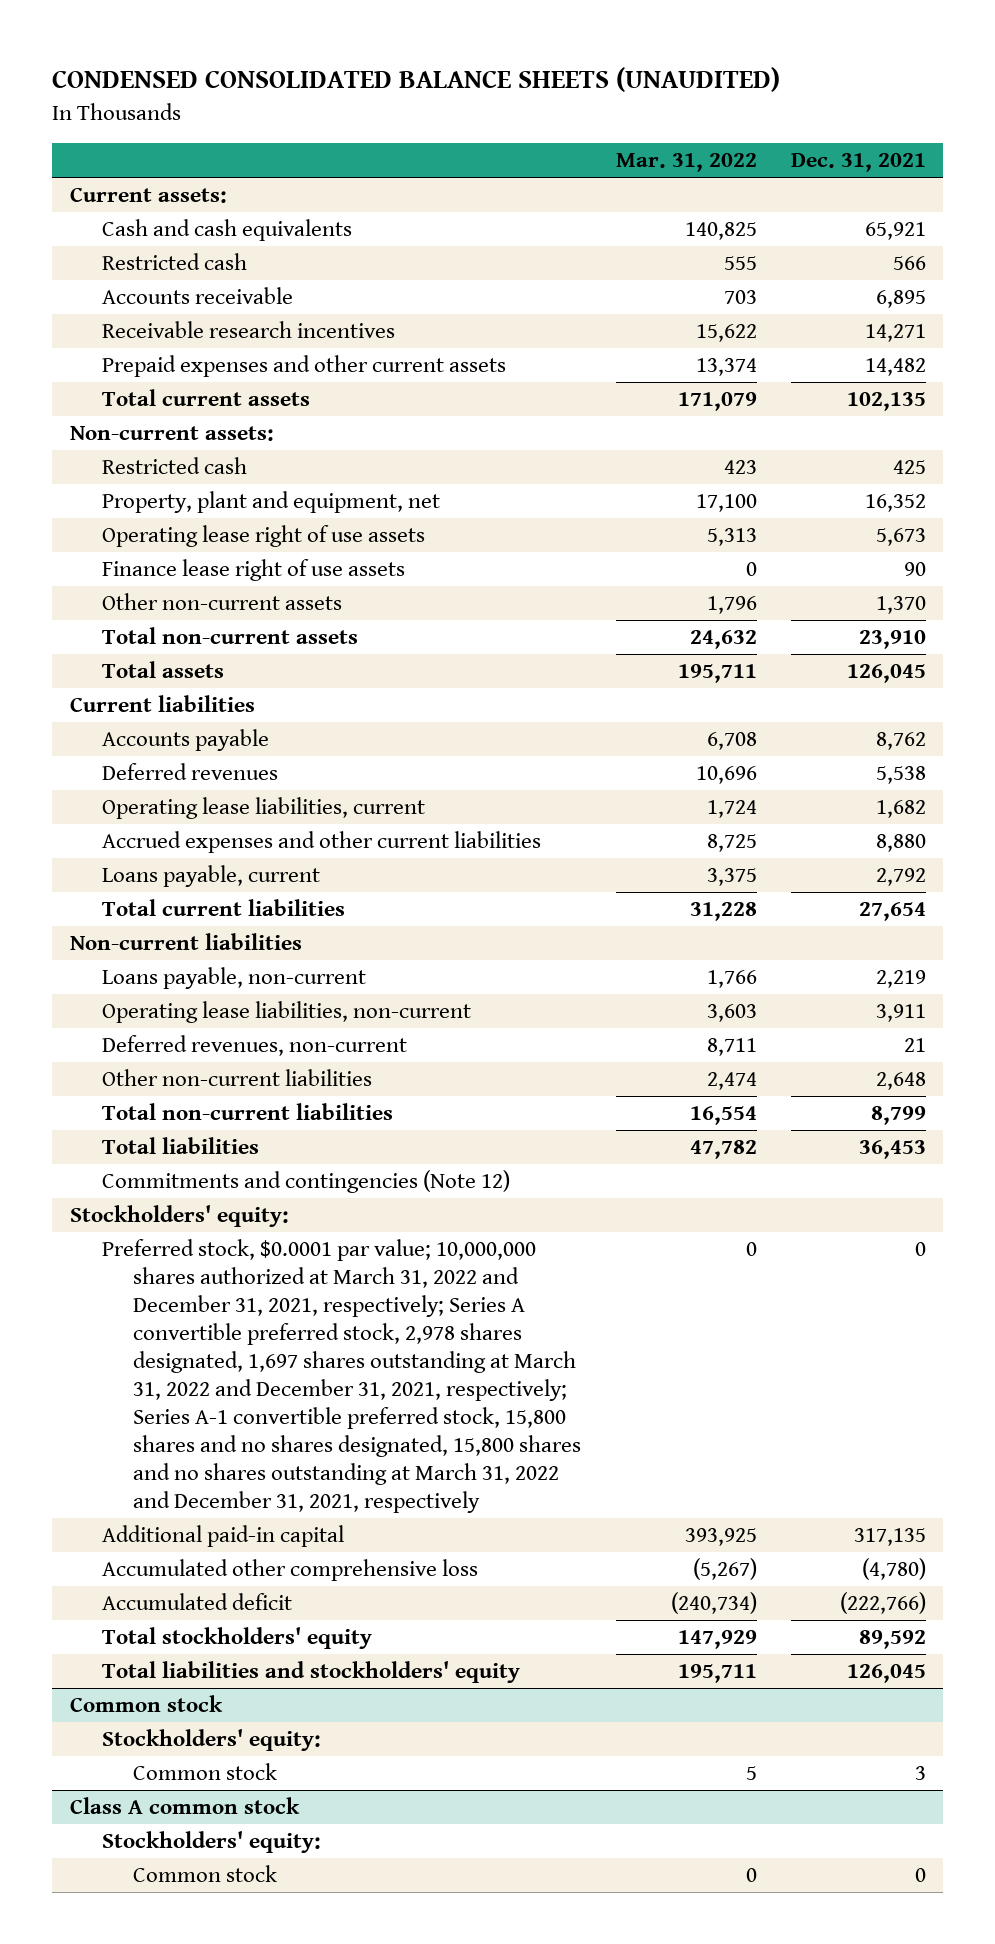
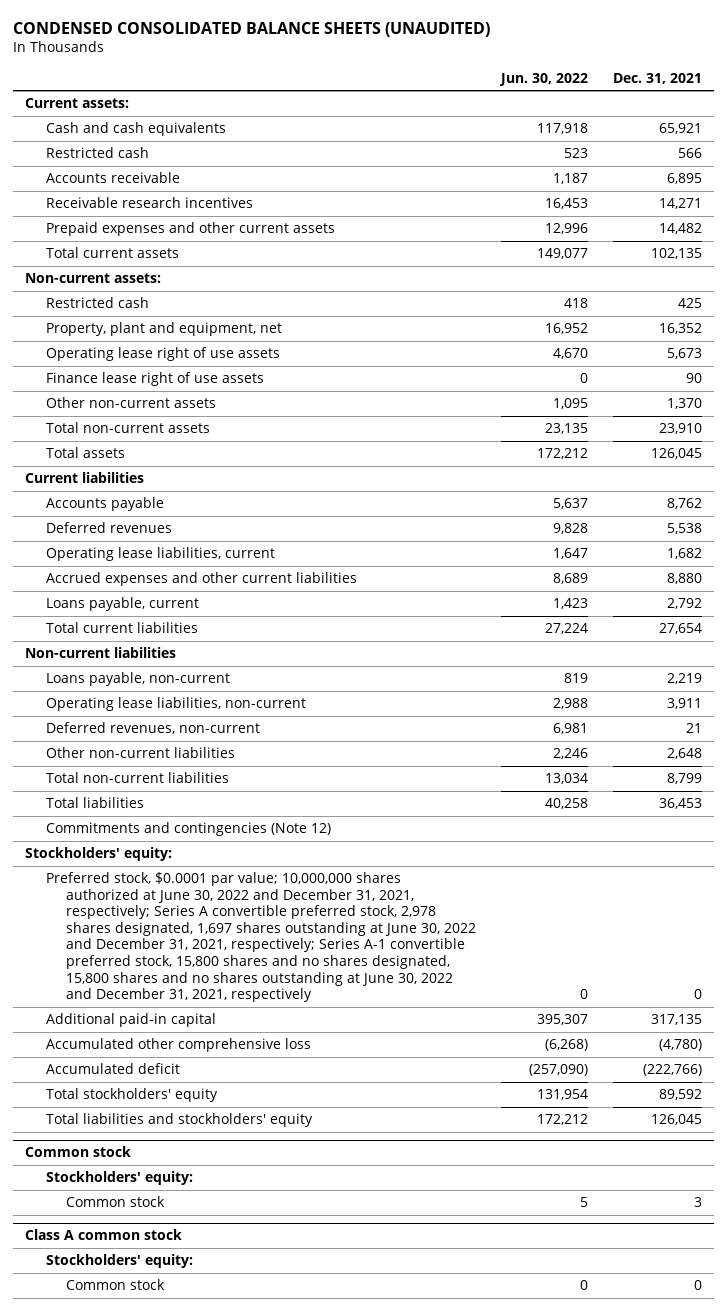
- | Mar. 31, 2022 | Dec. 31, 2021
+ | Jun. 30, 2022 | Dec. 31, 2021
- Preferred stock, $0.0001 par value; 10,000,000 shares authorized at March 31, 2022 and December 31, 2021, respectively; Series A convertible preferred stock, 2,978 shares designated, 1,697 shares outstanding at March 31, 2022 and December 31, 2021, respectively; Series A-1 convertible preferred stock, 15,800 shares and no shares designated, 15,800 shares and no shares outstanding at March 31, 2022 and December 31, 2021, respectively | 0 | 0
+ Preferred stock, $0.0001 par value; 10,000,000 shares authorized at June 30, 2022 and December 31, 2021, respectively; Series A convertible preferred stock, 2,978 shares designated, 1,697 shares outstanding at June 30, 2022 and December 31, 2021, respectively; Series A-1 convertible preferred stock, 15,800 shares and no shares designated, 15,800 shares and no shares outstanding at June 30, 2022 and December 31, 2021, respectively | 0 | 0

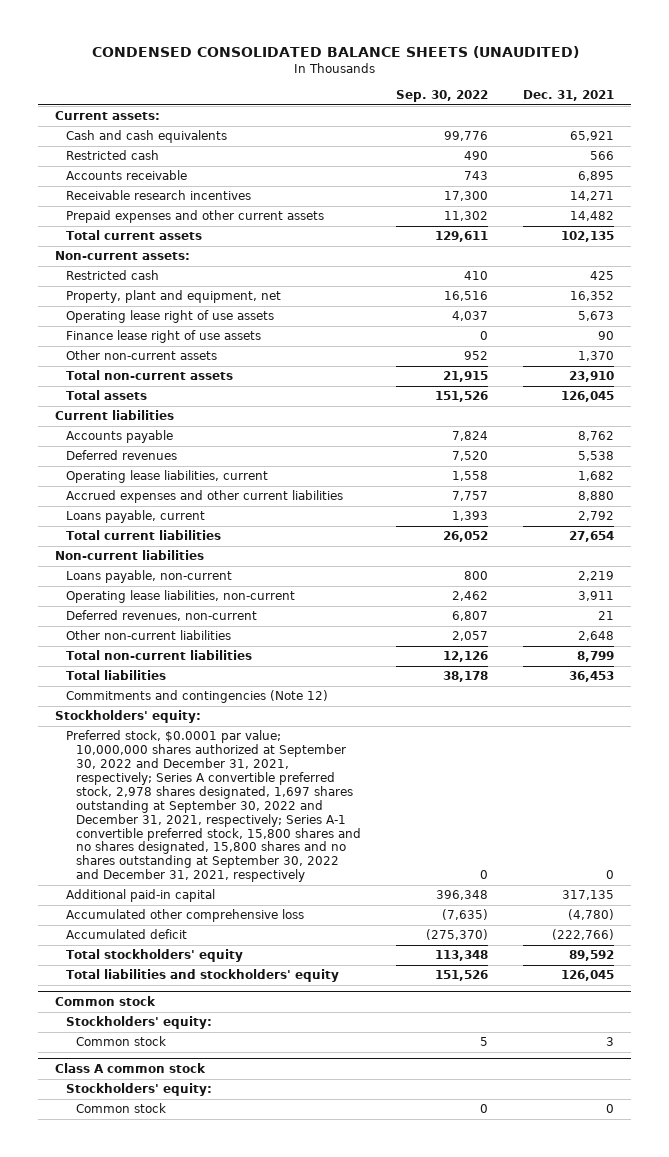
- | Jun. 30, 2022 | Dec. 31, 2021
+ | Sep. 30, 2022 | Dec. 31, 2021
- Preferred stock, $0.0001 par value; 10,000,000 shares authorized at June 30, 2022 and December 31, 2021, respectively; Series A convertible preferred stock, 2,978 shares designated, 1,697 shares outstanding at June 30, 2022 and December 31, 2021, respectively; Series A-1 convertible preferred stock, 15,800 shares and no shares designated, 15,800 shares and no shares outstanding at June 30, 2022 and December 31, 2021, respectively | 0 | 0
+ Preferred stock, $0.0001 par value; 10,000,000 shares authorized at September 30, 2022 and December 31, 2021, respectively; Series A convertible preferred stock, 2,978 shares designated, 1,697 shares outstanding at September 30, 2022 and December 31, 2021, respectively; Series A-1 convertible preferred stock, 15,800 shares and no shares designated, 15,800 shares and no shares outstanding at September 30, 2022 and December 31, 2021, respectively | 0 | 0

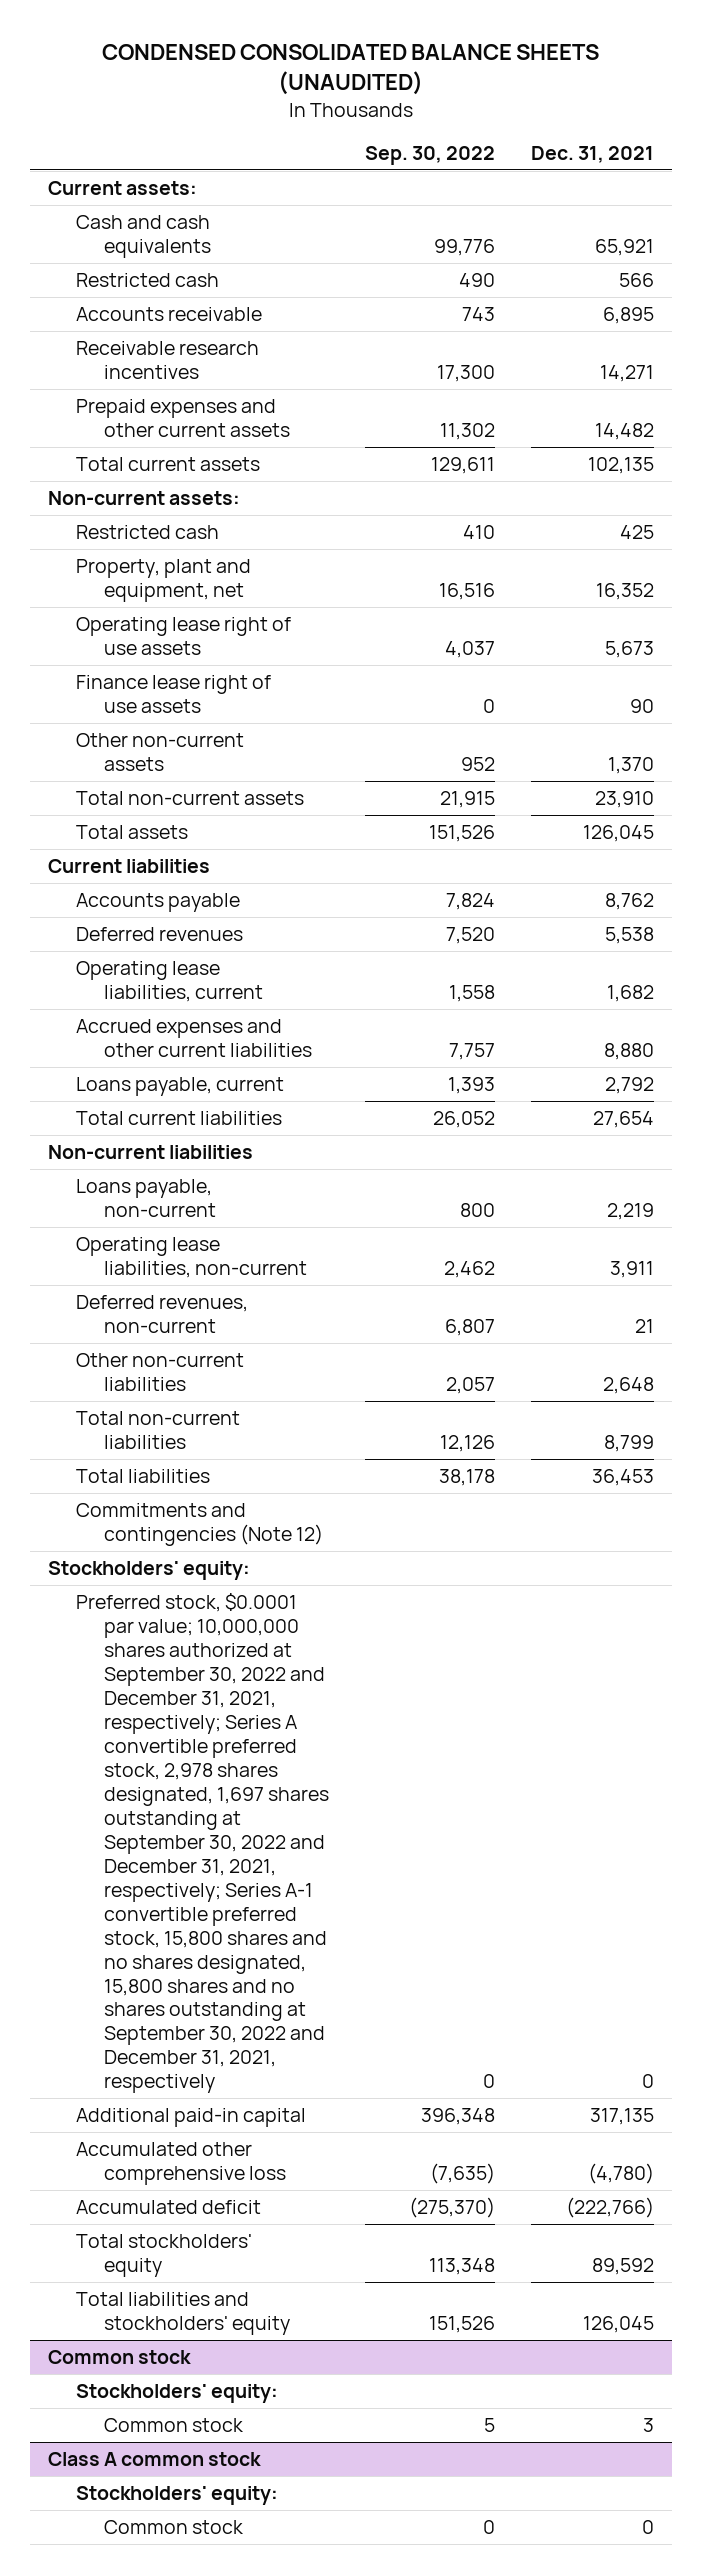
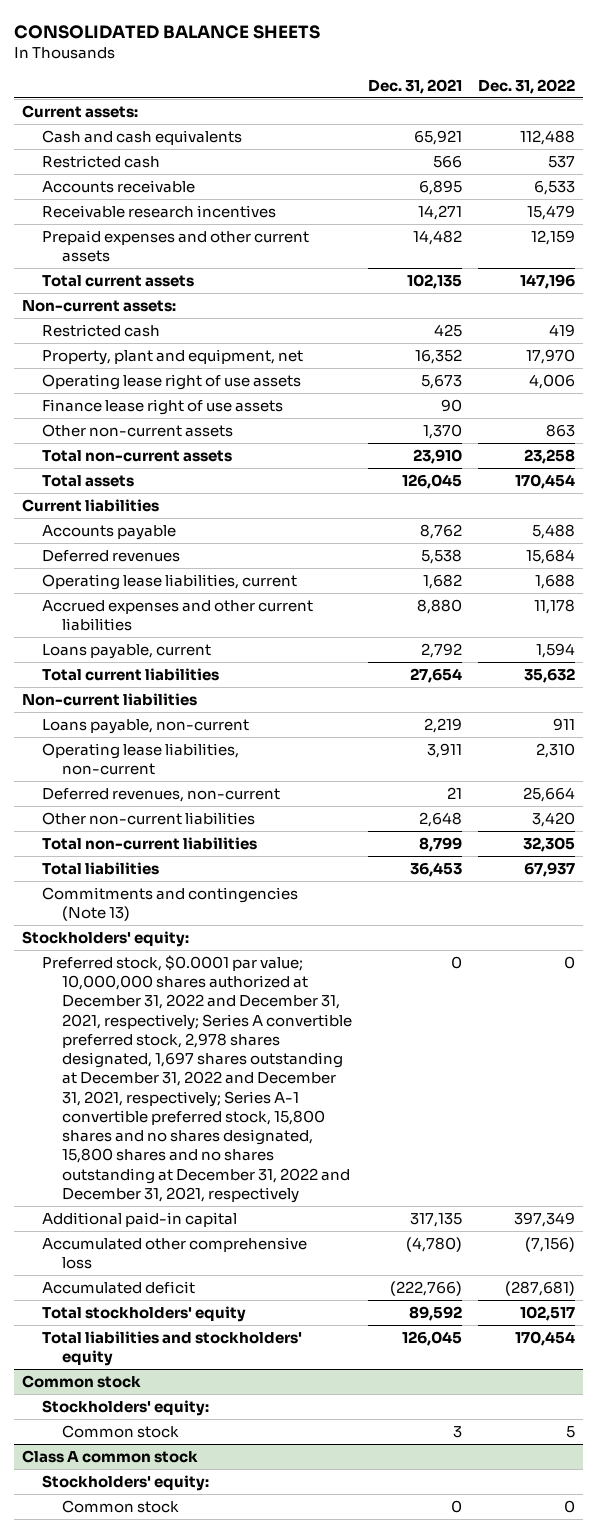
- CONDENSED CONSOLIDATED BALANCE SHEETS (UNAUDITED)
+ CONSOLIDATED BALANCE SHEETS
- | Sep. 30, 2022 | Dec. 31, 2021
+ | Dec. 31, 2021 | Dec. 31, 2022
- Commitments and contingencies (Note 12)
+ Commitments and contingencies (Note 13)
- Preferred stock, $0.0001 par value; 10,000,000 shares authorized at September 30, 2022 and December 31, 2021, respectively; Series A convertible preferred stock, 2,978 shares designated, 1,697 shares outstanding at September 30, 2022 and December 31, 2021, respectively; Series A-1 convertible preferred stock, 15,800 shares and no shares designated, 15,800 shares and no shares outstanding at September 30, 2022 and December 31, 2021, respectively | 0 | 0
+ Preferred stock, $0.0001 par value; 10,000,000 shares authorized at December 31, 2022 and December 31, 2021, respectively; Series A convertible preferred stock, 2,978 shares designated, 1,697 shares outstanding at December 31, 2022 and December 31, 2021, respectively; Series A-1 convertible preferred stock, 15,800 shares and no shares designated, 15,800 shares and no shares outstanding at December 31, 2022 and December 31, 2021, respectively | 0 | 0

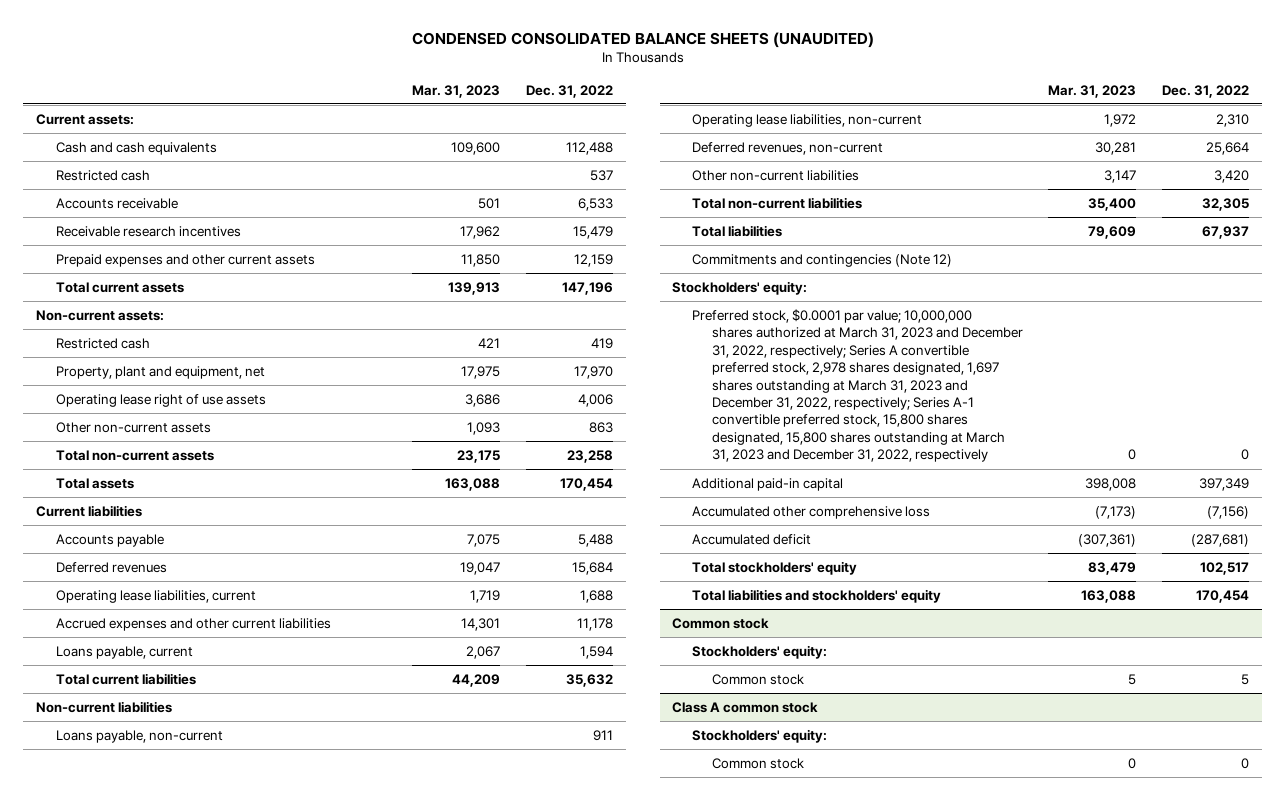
- CONSOLIDATED BALANCE SHEETS
+ CONDENSED CONSOLIDATED BALANCE SHEETS (UNAUDITED)
- | Dec. 31, 2021 | Dec. 31, 2022
+ | Mar. 31, 2023 | Dec. 31, 2022
- Finance lease right of use assets | 90 |
- Commitments and contingencies (Note 13)
+ Commitments and contingencies (Note 12)
- Preferred stock, $0.0001 par value; 10,000,000 shares authorized at December 31, 2022 and December 31, 2021, respectively; Series A convertible preferred stock, 2,978 shares designated, 1,697 shares outstanding at December 31, 2022 and December 31, 2021, respectively; Series A-1 convertible preferred stock, 15,800 shares and no shares designated, 15,800 shares and no shares outstanding at December 31, 2022 and December 31, 2021, respectively | 0 | 0
+ Preferred stock, $0.0001 par value; 10,000,000 shares authorized at March 31, 2023 and December 31, 2022, respectively; Series A convertible preferred stock, 2,978 shares designated, 1,697 shares outstanding at March 31, 2023 and December 31, 2022, respectively; Series A-1 convertible preferred stock, 15,800 shares designated, 15,800 shares outstanding at March 31, 2023 and December 31, 2022, respectively | 0 | 0

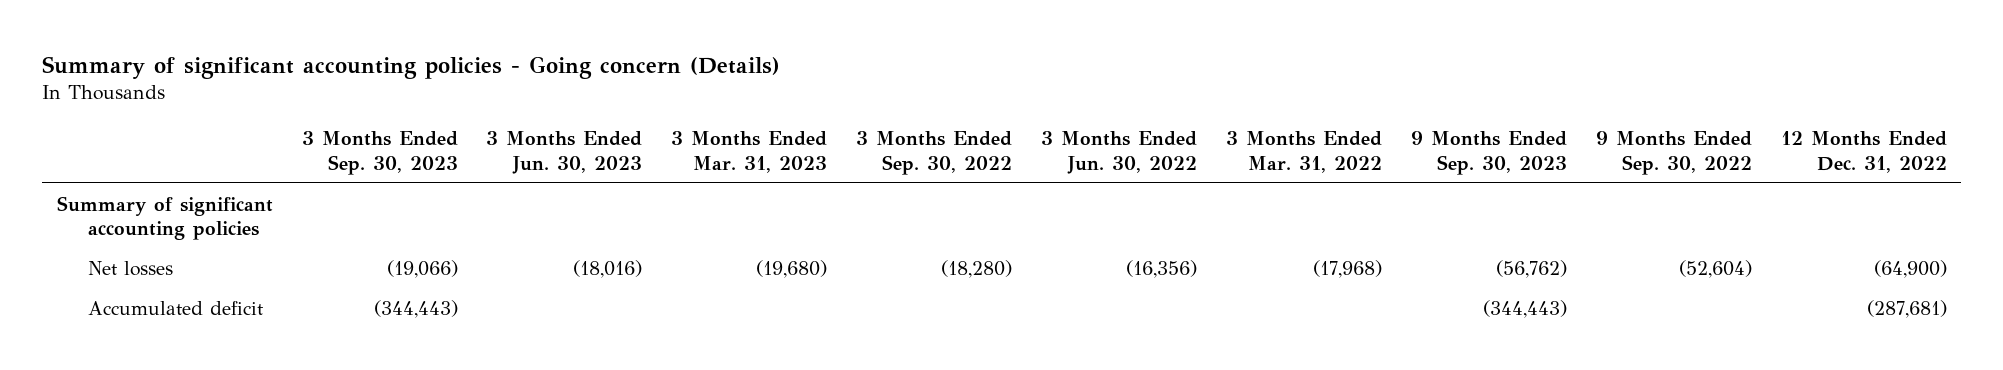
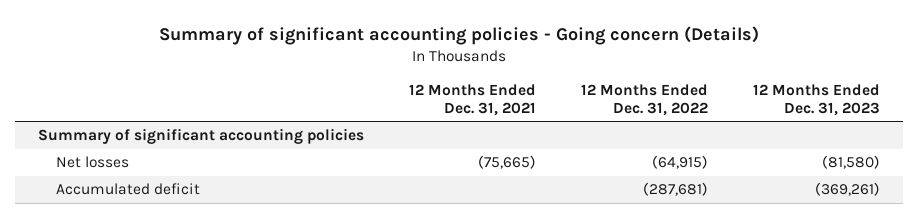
- | 3 Months Ended Sep. 30, 2023 | 3 Months Ended Jun. 30, 2023 | 3 Months Ended Mar. 31, 2023 | 3 Months Ended Sep. 30, 2022 | 3 Months Ended Jun. 30, 2022 | 3 Months Ended Mar. 31, 2022 | 9 Months Ended Sep. 30, 2023 | 9 Months Ended Sep. 30, 2022 | 12 Months Ended Dec. 31, 2022
+ | 12 Months Ended Dec. 31, 2021 | 12 Months Ended Dec. 31, 2022 | 12 Months Ended Dec. 31, 2023
- Net losses | (19,066) | (18,016) | (19,680) | (18,280) | (16,356) | (17,968) | (56,762) | (52,604) | (64,900)
+ Net losses | (75,665) | (64,915) | (81,580)

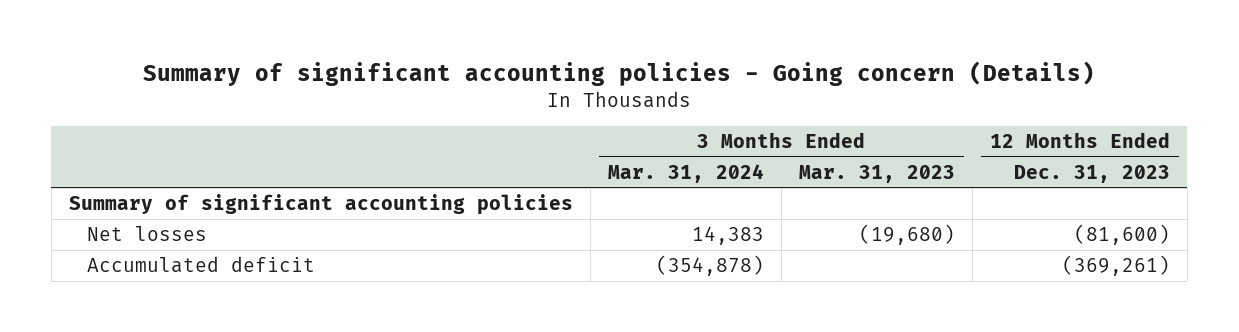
- | 12 Months Ended Dec. 31, 2021 | 12 Months Ended Dec. 31, 2022 | 12 Months Ended Dec. 31, 2023
+ | 3 Months Ended Mar. 31, 2024 | 3 Months Ended Mar. 31, 2023 | 12 Months Ended Dec. 31, 2023
- Net losses | (75,665) | (64,915) | (81,580)
+ Net losses | 14,383 | (19,680) | (81,600)

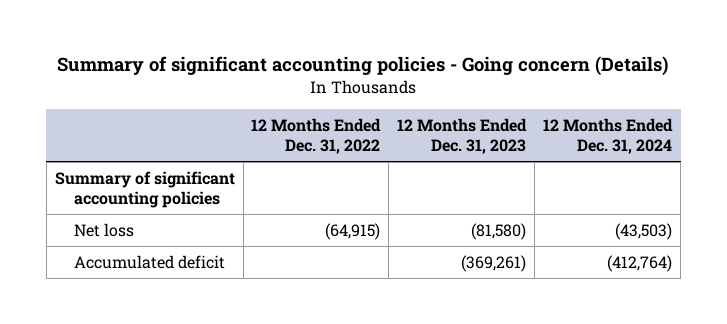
- | 3 Months Ended Mar. 31, 2024 | 3 Months Ended Mar. 31, 2023 | 12 Months Ended Dec. 31, 2023
+ | 12 Months Ended Dec. 31, 2022 | 12 Months Ended Dec. 31, 2023 | 12 Months Ended Dec. 31, 2024
- Net losses | 14,383 | (19,680) | (81,600)
+ Net loss | (64,915) | (81,580) | (43,503)

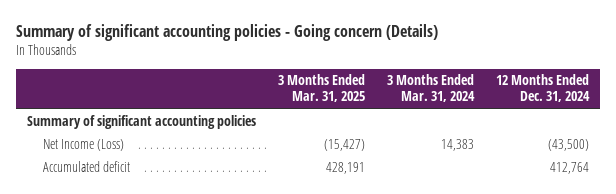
- | 12 Months Ended Dec. 31, 2022 | 12 Months Ended Dec. 31, 2023 | 12 Months Ended Dec. 31, 2024
+ | 3 Months Ended Mar. 31, 2025 | 3 Months Ended Mar. 31, 2024 | 12 Months Ended Dec. 31, 2024
- Net loss | (64,915) | (81,580) | (43,503)
- Accumulated deficit | | (369,261) | (412,764)
+ Net Income (Loss) | (15,427) | 14,383 | (43,500)
+ Accumulated deficit | 428,191 | | 412,764

